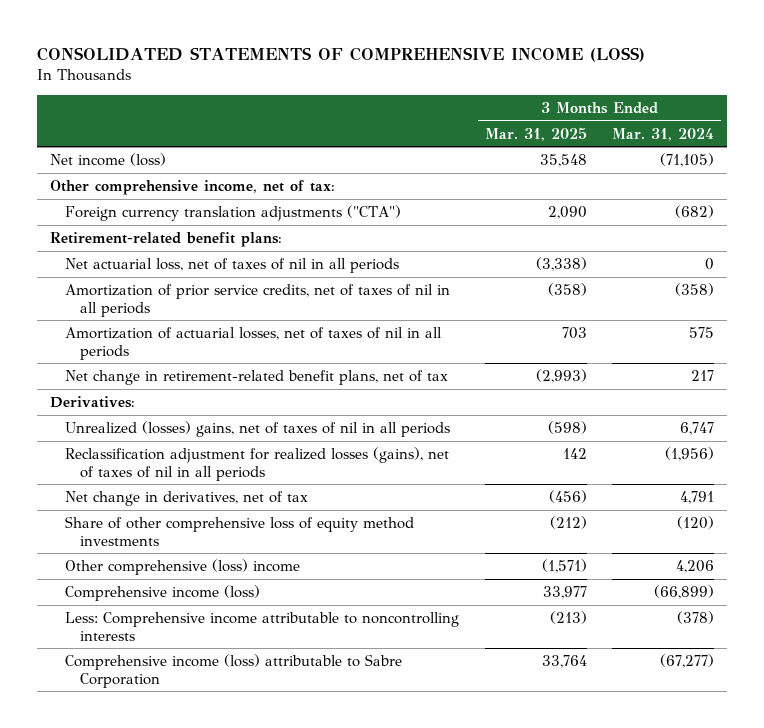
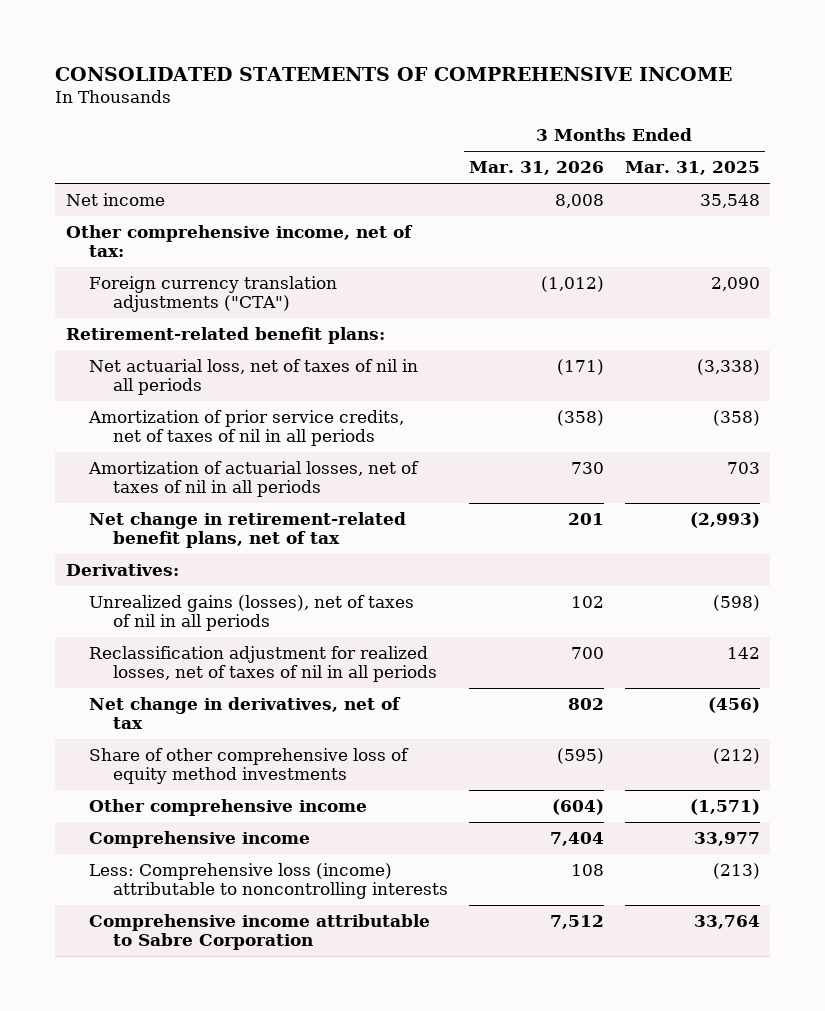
- CONSOLIDATED STATEMENTS OF COMPREHENSIVE INCOME (LOSS)
+ CONSOLIDATED STATEMENTS OF COMPREHENSIVE INCOME
- | 3 Months Ended Mar. 31, 2025 | 3 Months Ended Mar. 31, 2024
+ | 3 Months Ended Mar. 31, 2026 | 3 Months Ended Mar. 31, 2025
- Net income (loss) | 35,548 | (71,105)
+ Net income | 8,008 | 35,548
- Unrealized (losses) gains, net of taxes of nil in all periods | (598) | 6,747
- Reclassification adjustment for realized losses (gains), net of taxes of nil in all periods | 142 | (1,956)
+ Unrealized gains (losses), net of taxes of nil in all periods | 102 | (598)
+ Reclassification adjustment for realized losses, net of taxes of nil in all periods | 700 | 142
- Other comprehensive (loss) income | (1,571) | 4,206
- Comprehensive income (loss) | 33,977 | (66,899)
- Less: Comprehensive income attributable to noncontrolling interests | (213) | (378)
- Comprehensive income (loss) attributable to Sabre Corporation | 33,764 | (67,277)
+ Other comprehensive income | (604) | (1,571)
+ Comprehensive income | 7,404 | 33,977
+ Less: Comprehensive loss (income) attributable to noncontrolling interests | 108 | (213)
+ Comprehensive income attributable to Sabre Corporation | 7,512 | 33,764

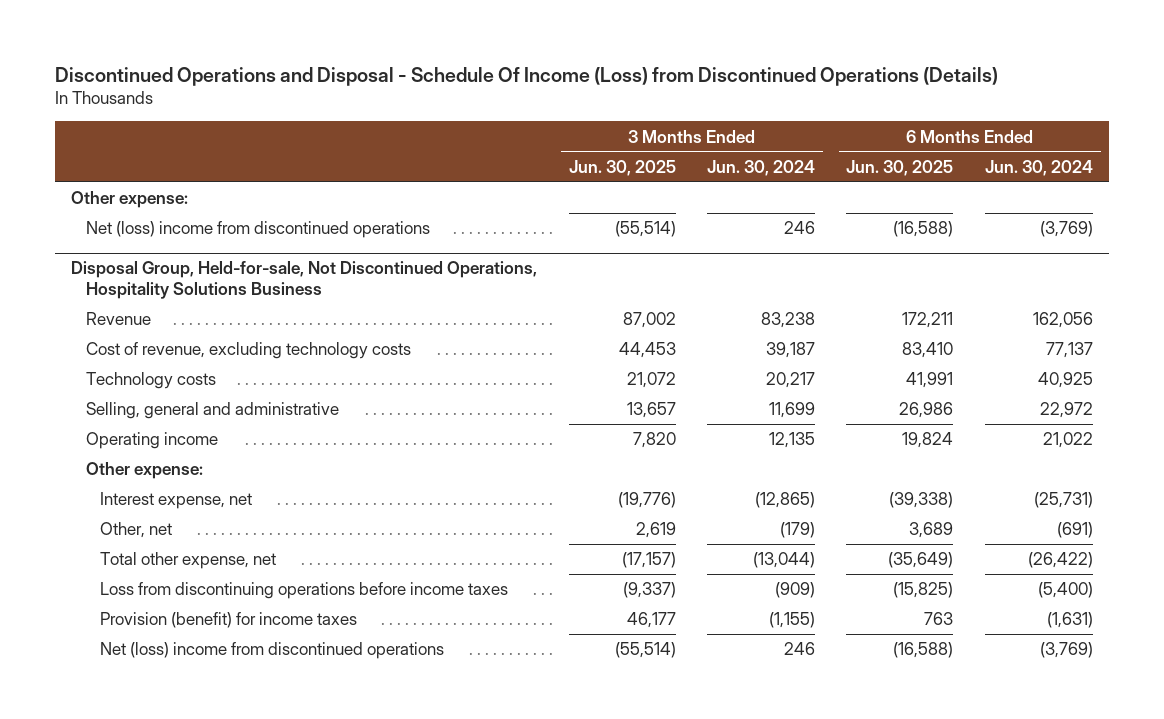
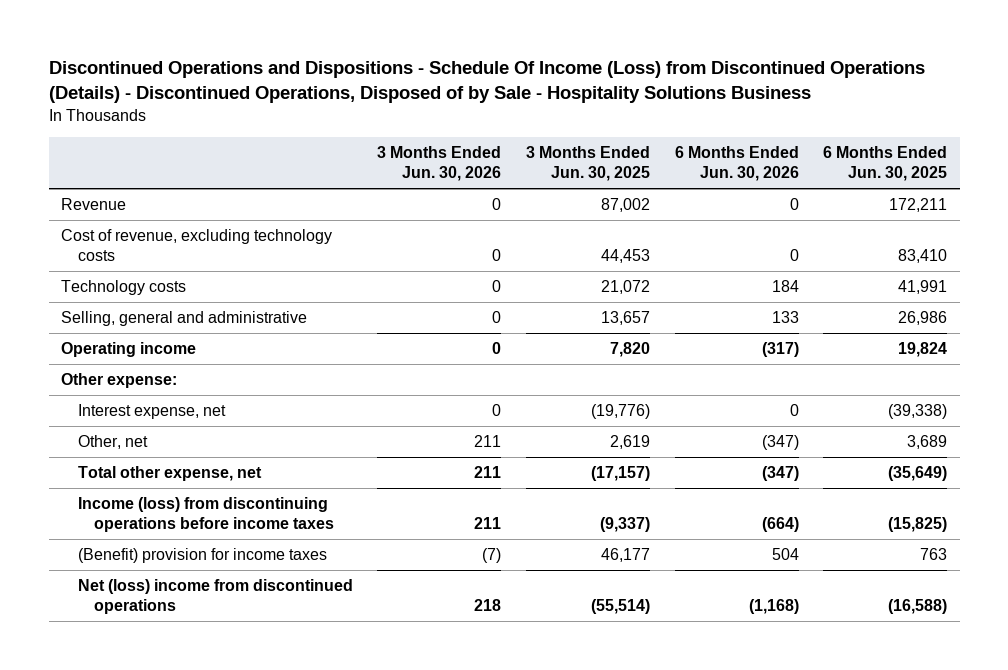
- Discontinued Operations and Disposal - Schedule Of Income (Loss) from Discontinued Operations (Details)
+ Discontinued Operations and Dispositions - Schedule Of Income (Loss) from Discontinued Operations (Details) - Discontinued Operations, Disposed of by Sale - Hospitality Solutions Business
- | 3 Months Ended Jun. 30, 2025 | 3 Months Ended Jun. 30, 2024 | 6 Months Ended Jun. 30, 2025 | 6 Months Ended Jun. 30, 2024
+ | 3 Months Ended Jun. 30, 2026 | 3 Months Ended Jun. 30, 2025 | 6 Months Ended Jun. 30, 2026 | 6 Months Ended Jun. 30, 2025
- Other expense:
- Net (loss) income from discontinued operations | (55,514) | 246 | (16,588) | (3,769)
- Disposal Group, Held-for-sale, Not Discontinued Operations, Hospitality Solutions Business
- Loss from discontinuing operations before income taxes | (9,337) | (909) | (15,825) | (5,400)
- Provision (benefit) for income taxes | 46,177 | (1,155) | 763 | (1,631)
+ Income (loss) from discontinuing operations before income taxes | 211 | (9,337) | (664) | (15,825)
+ (Benefit) provision for income taxes | (7) | 46,177 | 504 | 763

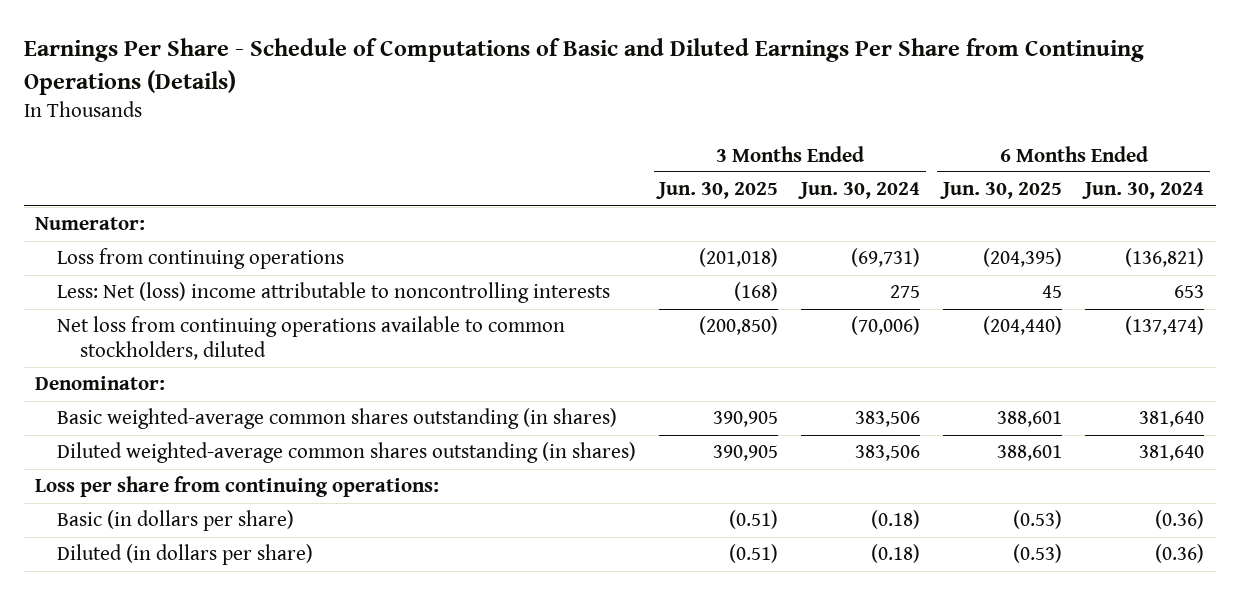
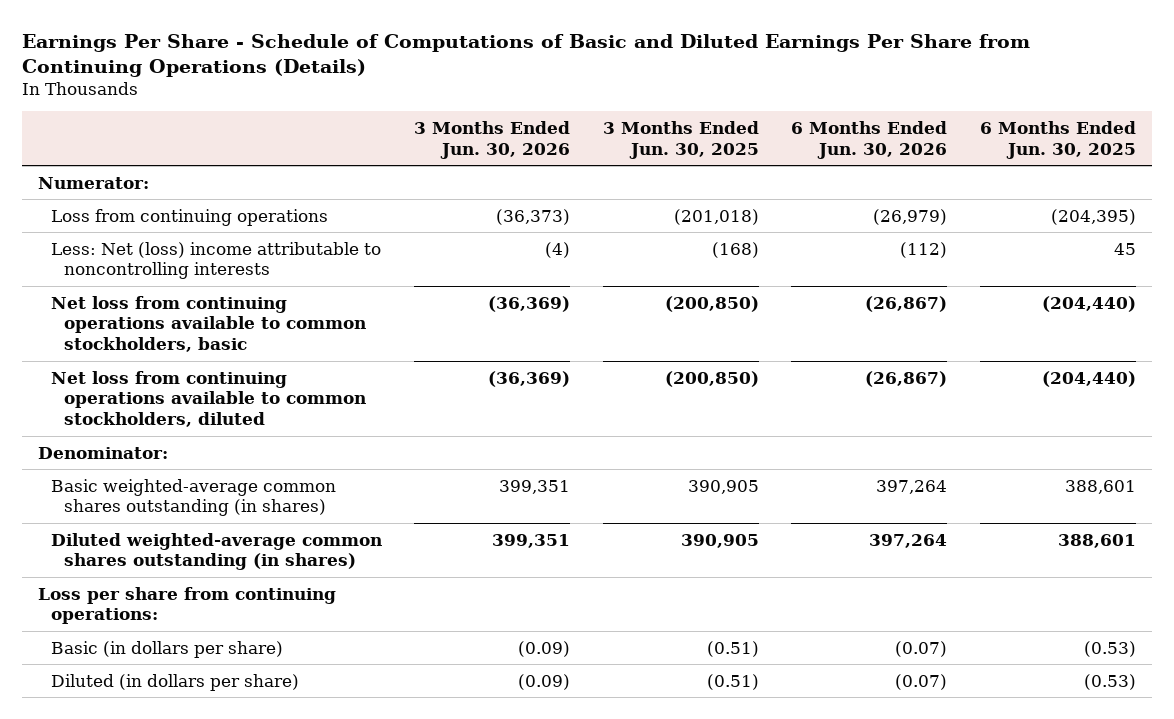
- | 3 Months Ended Jun. 30, 2025 | 3 Months Ended Jun. 30, 2024 | 6 Months Ended Jun. 30, 2025 | 6 Months Ended Jun. 30, 2024
+ | 3 Months Ended Jun. 30, 2026 | 3 Months Ended Jun. 30, 2025 | 6 Months Ended Jun. 30, 2026 | 6 Months Ended Jun. 30, 2025
+ Net loss from continuing operations available to common stockholders, basic | (36,369) | (200,850) | (26,867) | (204,440)

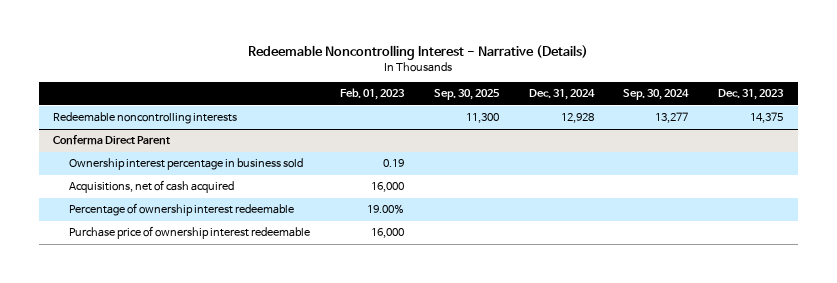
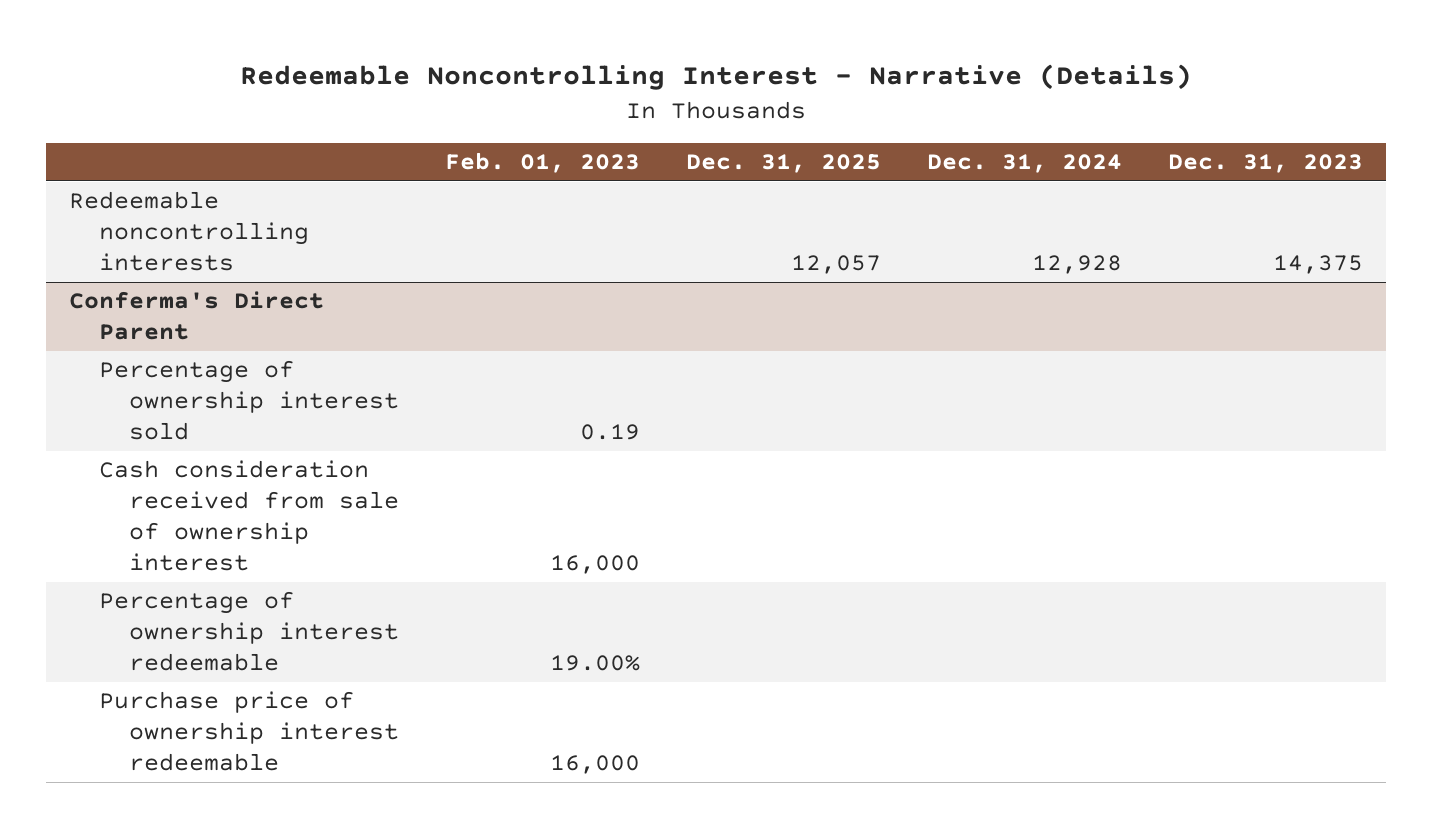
- | Feb. 01, 2023 | Sep. 30, 2025 | Dec. 31, 2024 | Sep. 30, 2024 | Dec. 31, 2023
+ | Feb. 01, 2023 | Dec. 31, 2025 | Dec. 31, 2024 | Dec. 31, 2023
- Conferma Direct Parent
- Ownership interest percentage in business sold | 0.19 | | | |
- Acquisitions, net of cash acquired | 16,000 | | | |
+ Conferma's Direct Parent
+ Percentage of ownership interest sold | 0.19 | | |
+ Cash consideration received from sale of ownership interest | 16,000 | | |

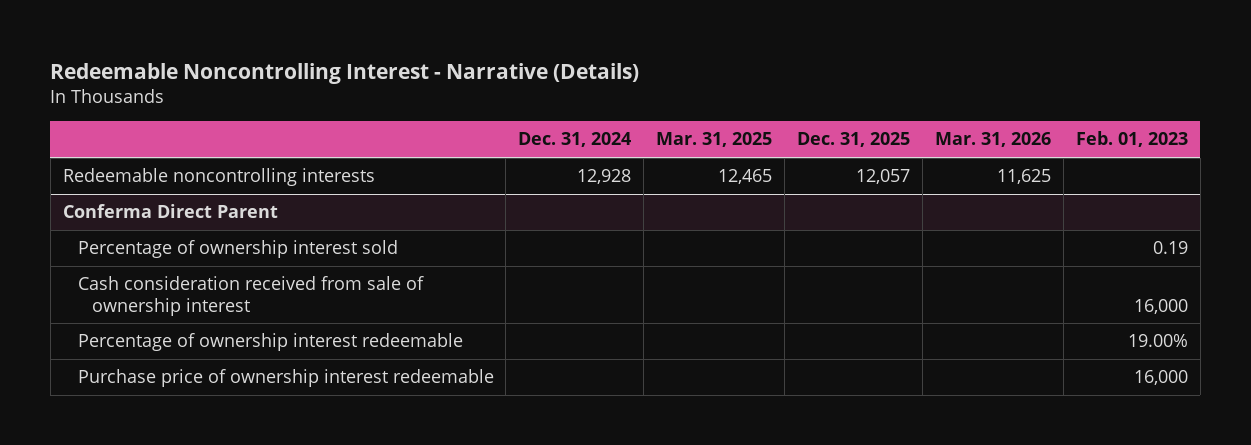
- | Feb. 01, 2023 | Dec. 31, 2025 | Dec. 31, 2024 | Dec. 31, 2023
+ | Dec. 31, 2024 | Mar. 31, 2025 | Dec. 31, 2025 | Mar. 31, 2026 | Feb. 01, 2023
- Conferma's Direct Parent
+ Conferma Direct Parent

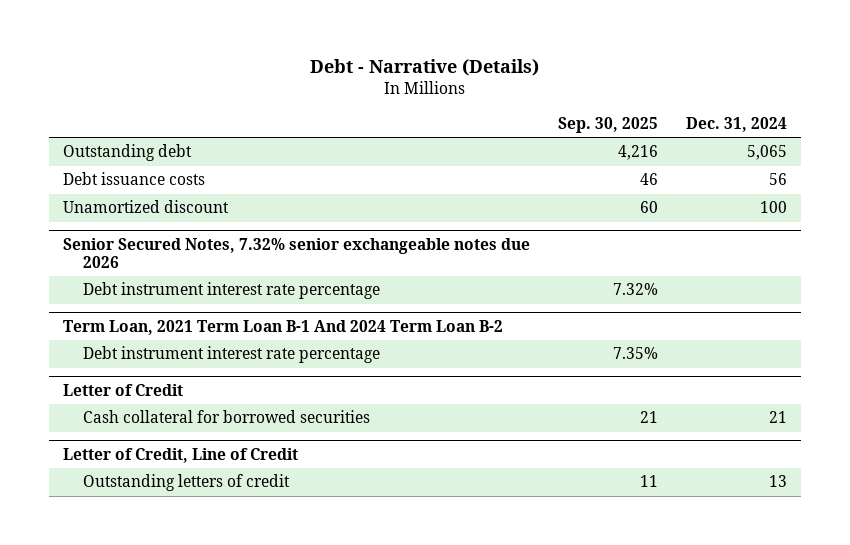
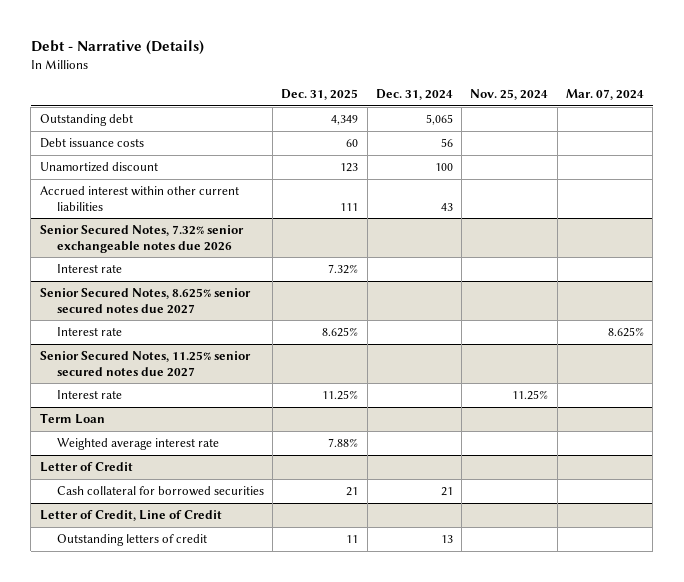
- | Sep. 30, 2025 | Dec. 31, 2024
+ | Dec. 31, 2025 | Dec. 31, 2024 | Nov. 25, 2024 | Mar. 07, 2024
+ Accrued interest within other current liabilities | 111 | 43 | |
@ Senior Secured Notes, 7.32% senior exchangeable notes due 2026
- Debt instrument interest rate percentage | 7.32% |
- Term Loan, 2021 Term Loan B-1 And 2024 Term Loan B-2
- Debt instrument interest rate percentage | 7.35% |
@ Senior Secured Notes, 7.32% senior exchangeable notes due 2026
+ Interest rate | 7.32% | | |
+ Senior Secured Notes, 8.625% senior secured notes due 2027
+ Interest rate | 8.625% | | | 8.625%
+ Senior Secured Notes, 11.25% senior secured notes due 2027
+ Interest rate | 11.25% | | 11.25% |
+ Term Loan
+ Weighted average interest rate | 7.88% | | |

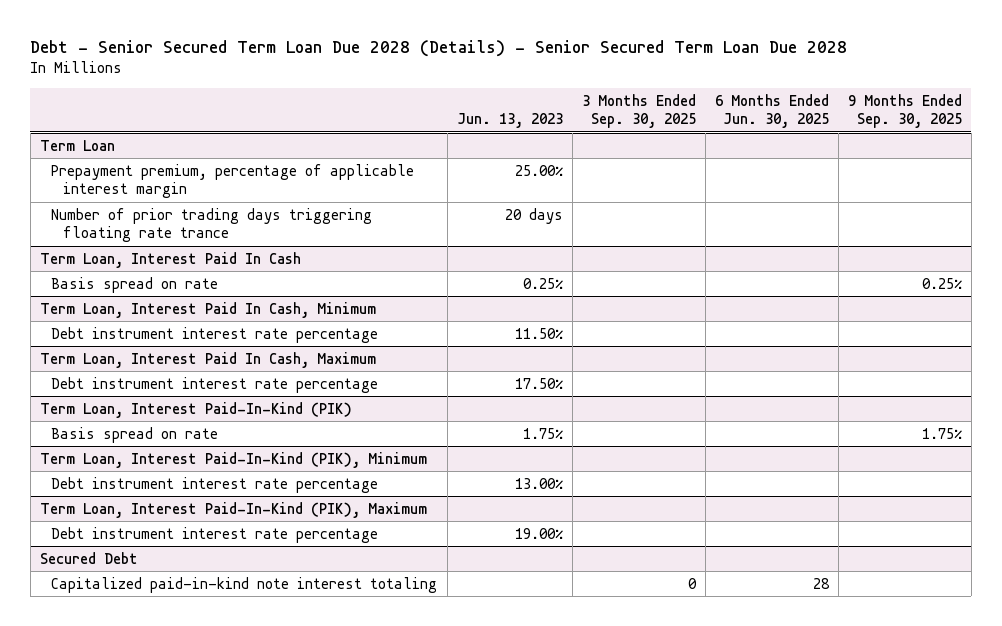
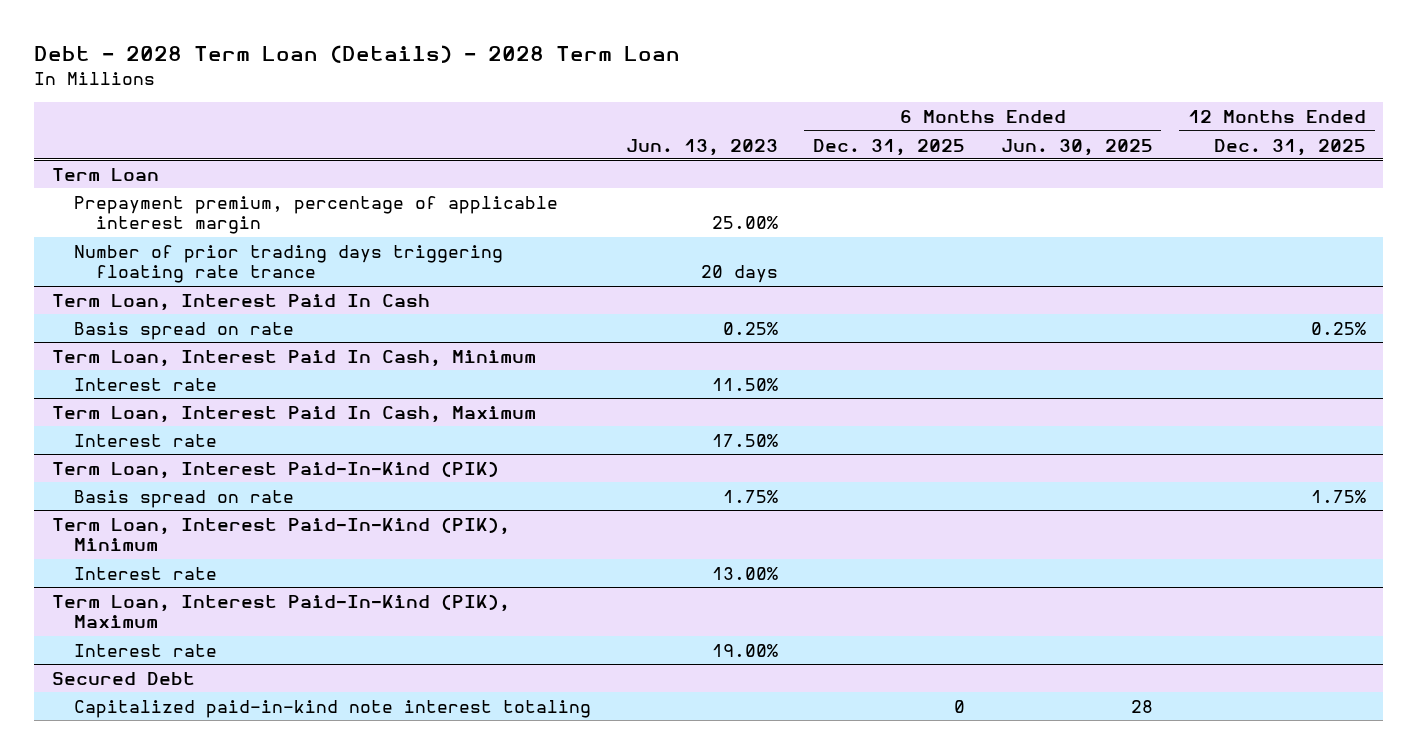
- Debt - Senior Secured Term Loan Due 2028 (Details) - Senior Secured Term Loan Due 2028
+ Debt - 2028 Term Loan (Details) - 2028 Term Loan
- | Jun. 13, 2023 | 3 Months Ended Sep. 30, 2025 | 6 Months Ended Jun. 30, 2025 | 9 Months Ended Sep. 30, 2025
+ | Jun. 13, 2023 | 6 Months Ended Dec. 31, 2025 | 6 Months Ended Jun. 30, 2025 | 12 Months Ended Dec. 31, 2025
@ Term Loan, Interest Paid In Cash, Minimum
- Debt instrument interest rate percentage | 11.50% | | |
+ Interest rate | 11.50% | | |
@ Term Loan, Interest Paid In Cash, Maximum
- Debt instrument interest rate percentage | 17.50% | | |
+ Interest rate | 17.50% | | |
@ Term Loan, Interest Paid-In-Kind (PIK), Minimum
- Debt instrument interest rate percentage | 13.00% | | |
+ Interest rate | 13.00% | | |
@ Term Loan, Interest Paid-In-Kind (PIK), Maximum
- Debt instrument interest rate percentage | 19.00% | | |
+ Interest rate | 19.00% | | |

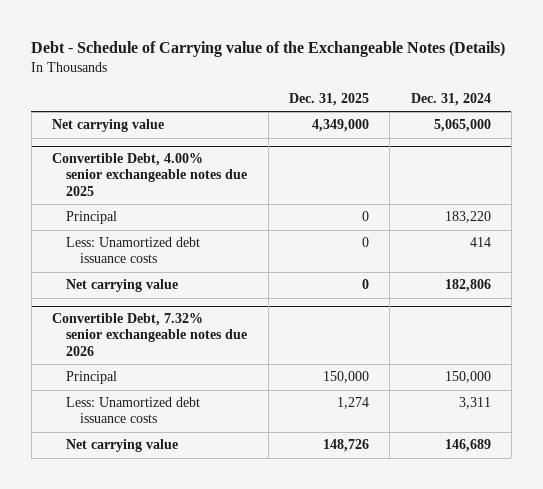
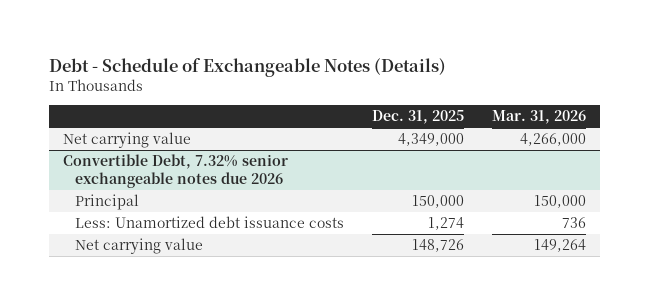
- Debt - Schedule of Carrying value of the Exchangeable Notes (Details)
+ Debt - Schedule of Exchangeable Notes (Details)
- | Dec. 31, 2025 | Dec. 31, 2024
+ | Dec. 31, 2025 | Mar. 31, 2026
- Convertible Debt, 4.00% senior exchangeable notes due 2025
- Principal | 0 | 183,220
- Less: Unamortized debt issuance costs | 0 | 414
- Net carrying value | 0 | 182,806

